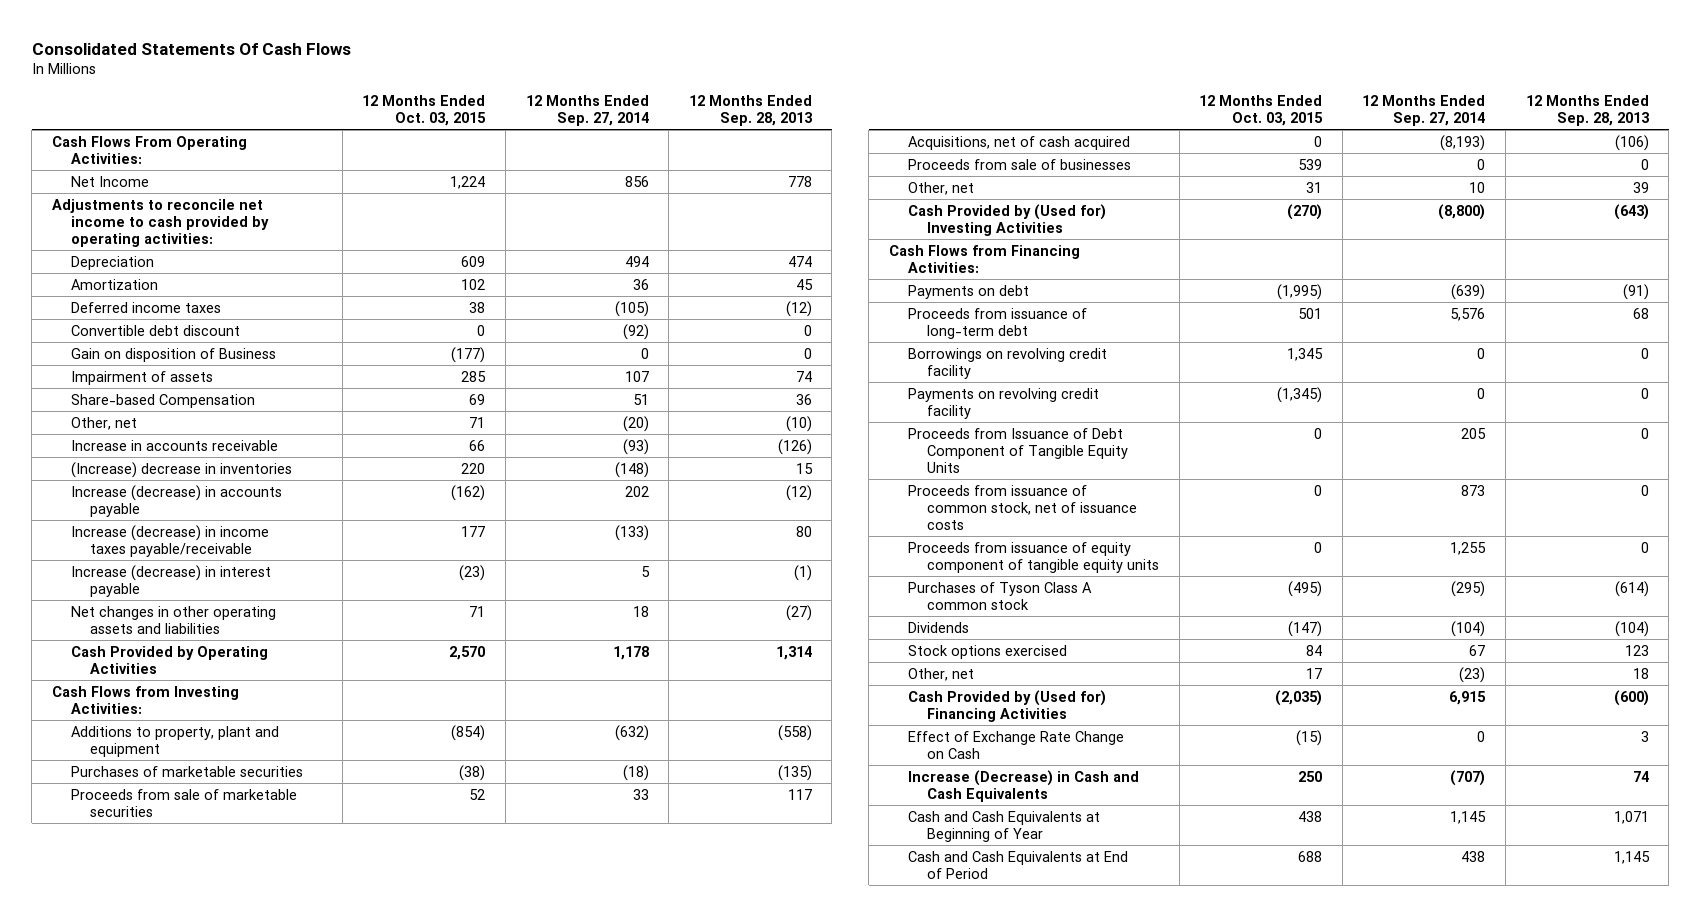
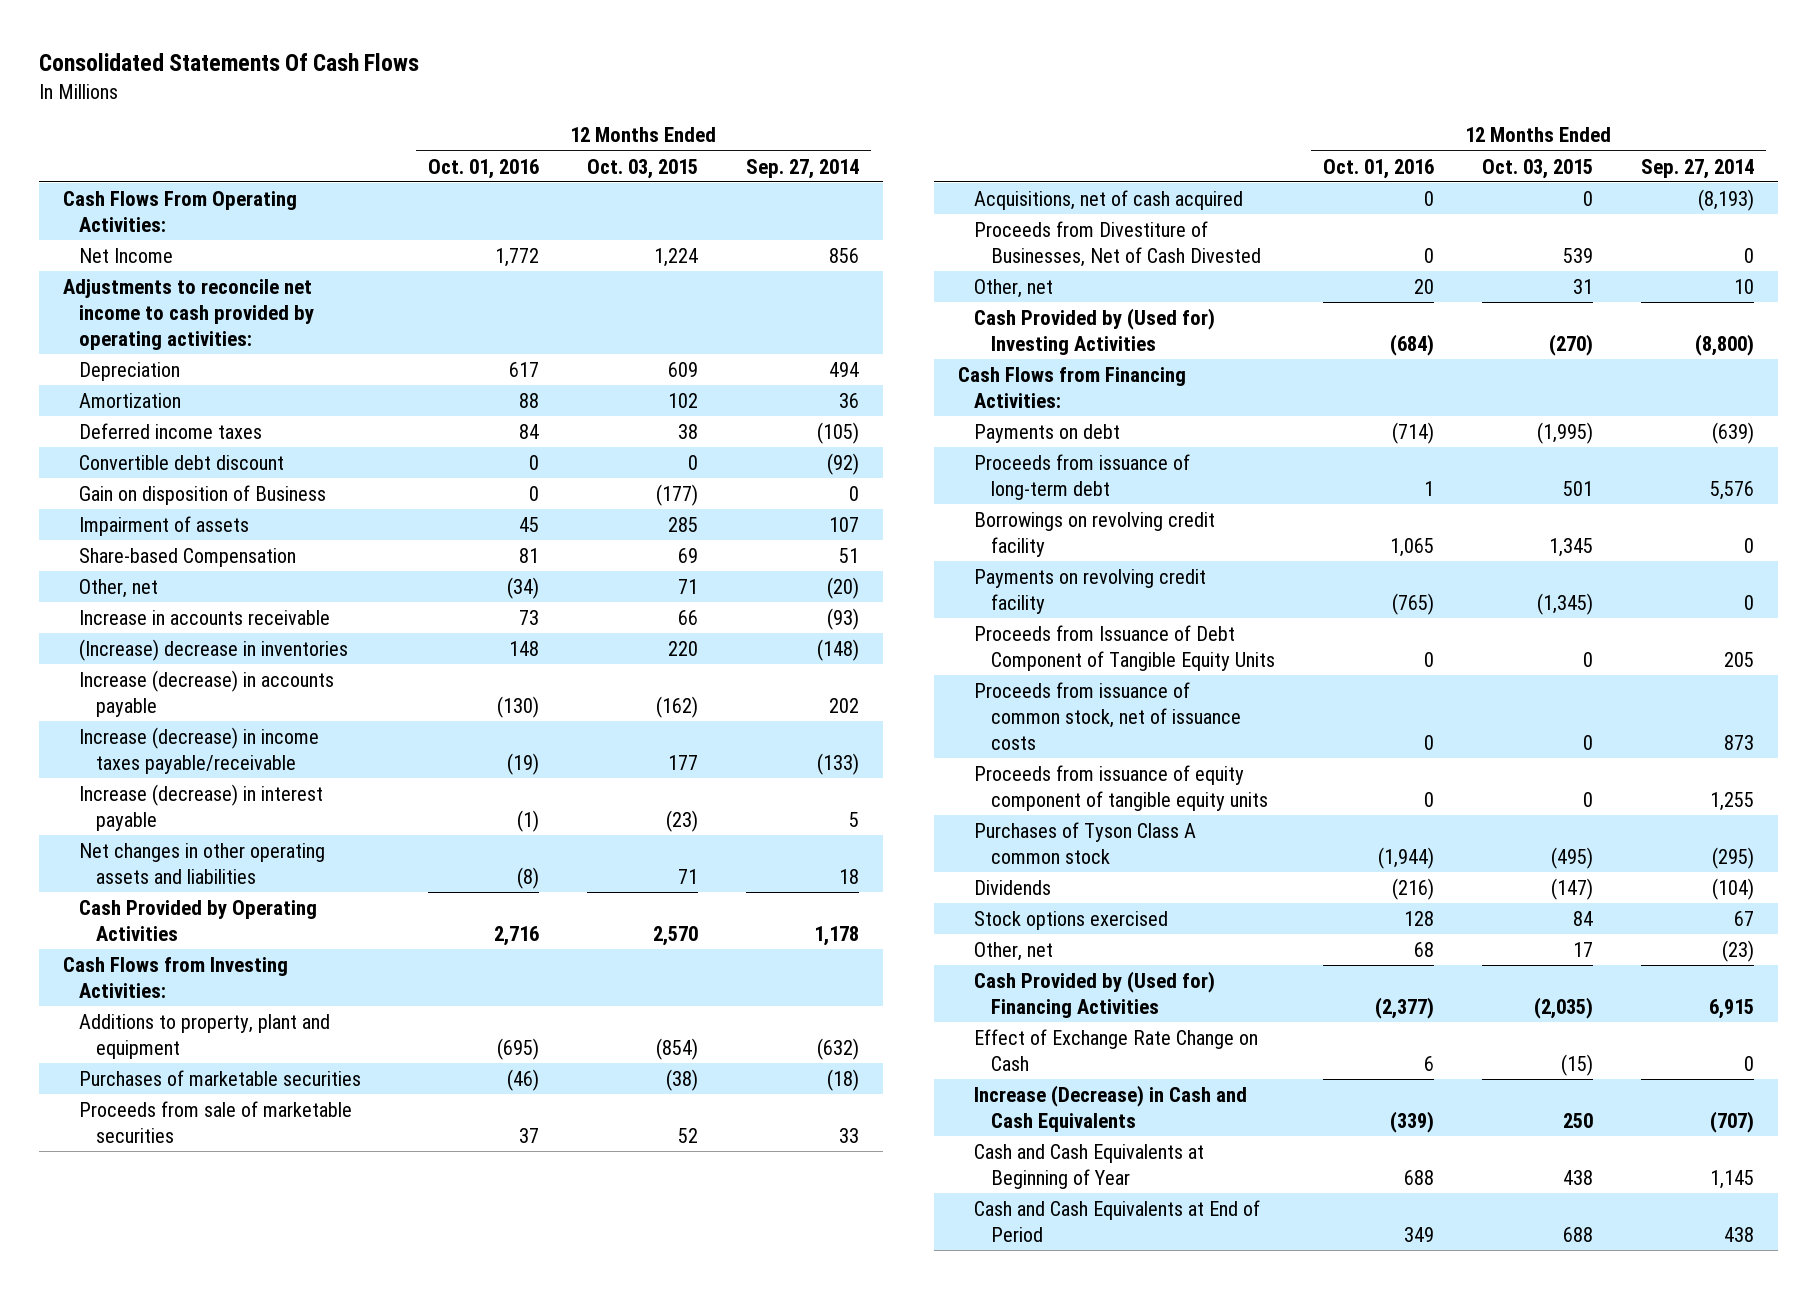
- | 12 Months Ended Oct. 03, 2015 | 12 Months Ended Sep. 27, 2014 | 12 Months Ended Sep. 28, 2013
+ | 12 Months Ended Oct. 01, 2016 | 12 Months Ended Oct. 03, 2015 | 12 Months Ended Sep. 27, 2014
- Proceeds from sale of businesses | 539 | 0 | 0
+ Proceeds from Divestiture of Businesses, Net of Cash Divested | 0 | 539 | 0

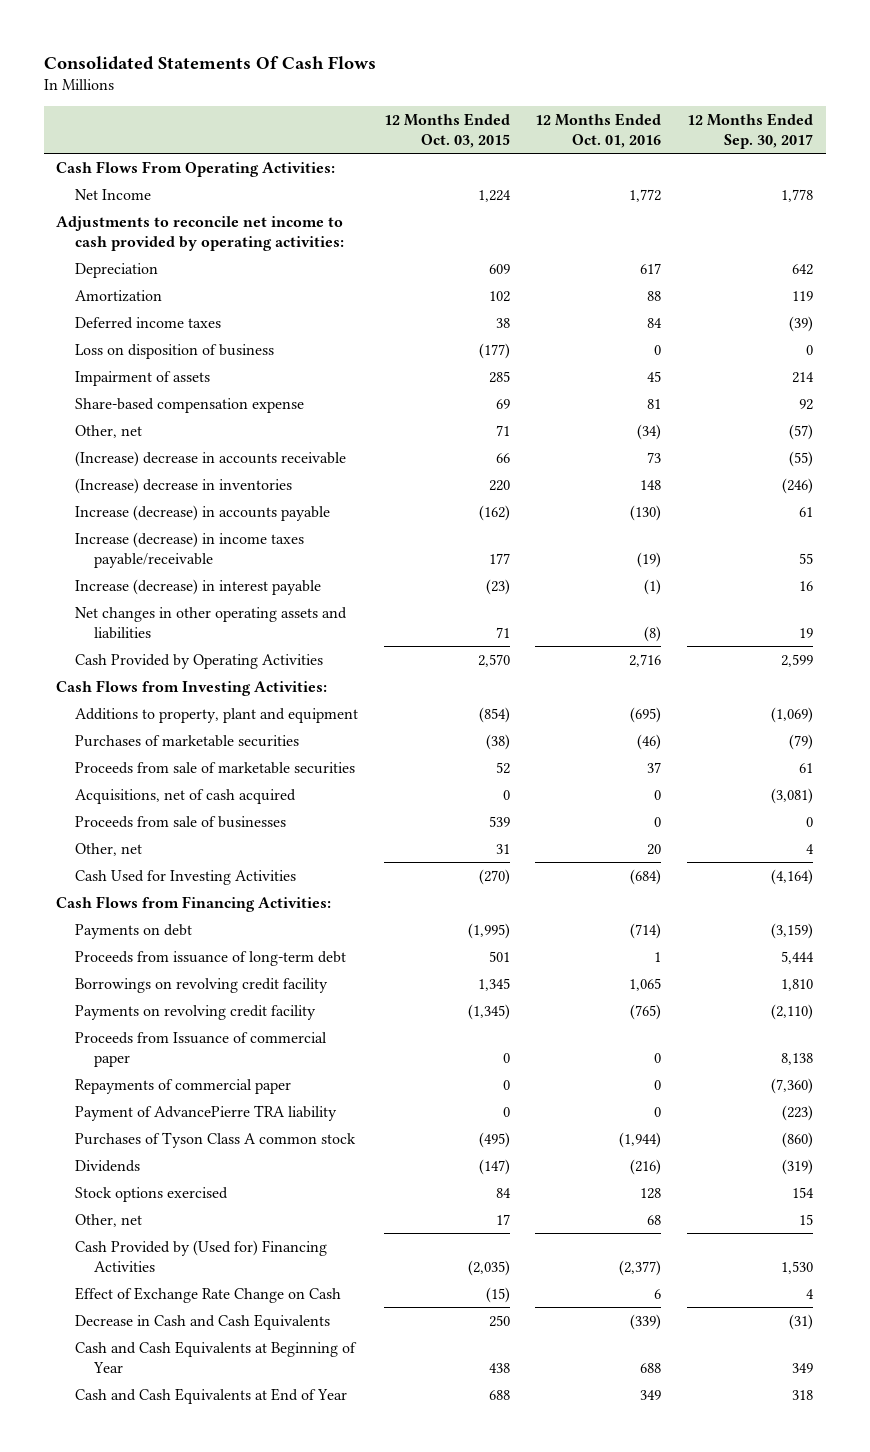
- | 12 Months Ended Oct. 01, 2016 | 12 Months Ended Oct. 03, 2015 | 12 Months Ended Sep. 27, 2014
+ | 12 Months Ended Oct. 03, 2015 | 12 Months Ended Oct. 01, 2016 | 12 Months Ended Sep. 30, 2017
- Convertible debt discount | 0 | 0 | (92)
- Gain on disposition of Business | 0 | (177) | 0
+ Loss on disposition of business | (177) | 0 | 0
- Share-based Compensation | 81 | 69 | 51
+ Share-based compensation expense | 69 | 81 | 92
- Increase in accounts receivable | 73 | 66 | (93)
+ (Increase) decrease in accounts receivable | 66 | 73 | (55)
- Proceeds from Divestiture of Businesses, Net of Cash Divested | 0 | 539 | 0
+ Proceeds from sale of businesses | 539 | 0 | 0
- Cash Provided by (Used for) Investing Activities | (684) | (270) | (8,800)
+ Cash Used for Investing Activities | (270) | (684) | (4,164)
- Proceeds from Issuance of Debt Component of Tangible Equity Units | 0 | 0 | 205
- Proceeds from issuance of common stock, net of issuance costs | 0 | 0 | 873
- Proceeds from issuance of equity component of tangible equity units | 0 | 0 | 1,255
+ Proceeds from Issuance of commercial paper | 0 | 0 | 8,138
+ Repayments of commercial paper | 0 | 0 | (7,360)
+ Payment of AdvancePierre TRA liability | 0 | 0 | (223)
- Increase (Decrease) in Cash and Cash Equivalents | (339) | 250 | (707)
+ Decrease in Cash and Cash Equivalents | 250 | (339) | (31)
- Cash and Cash Equivalents at End of Period | 349 | 688 | 438
+ Cash and Cash Equivalents at End of Year | 688 | 349 | 318

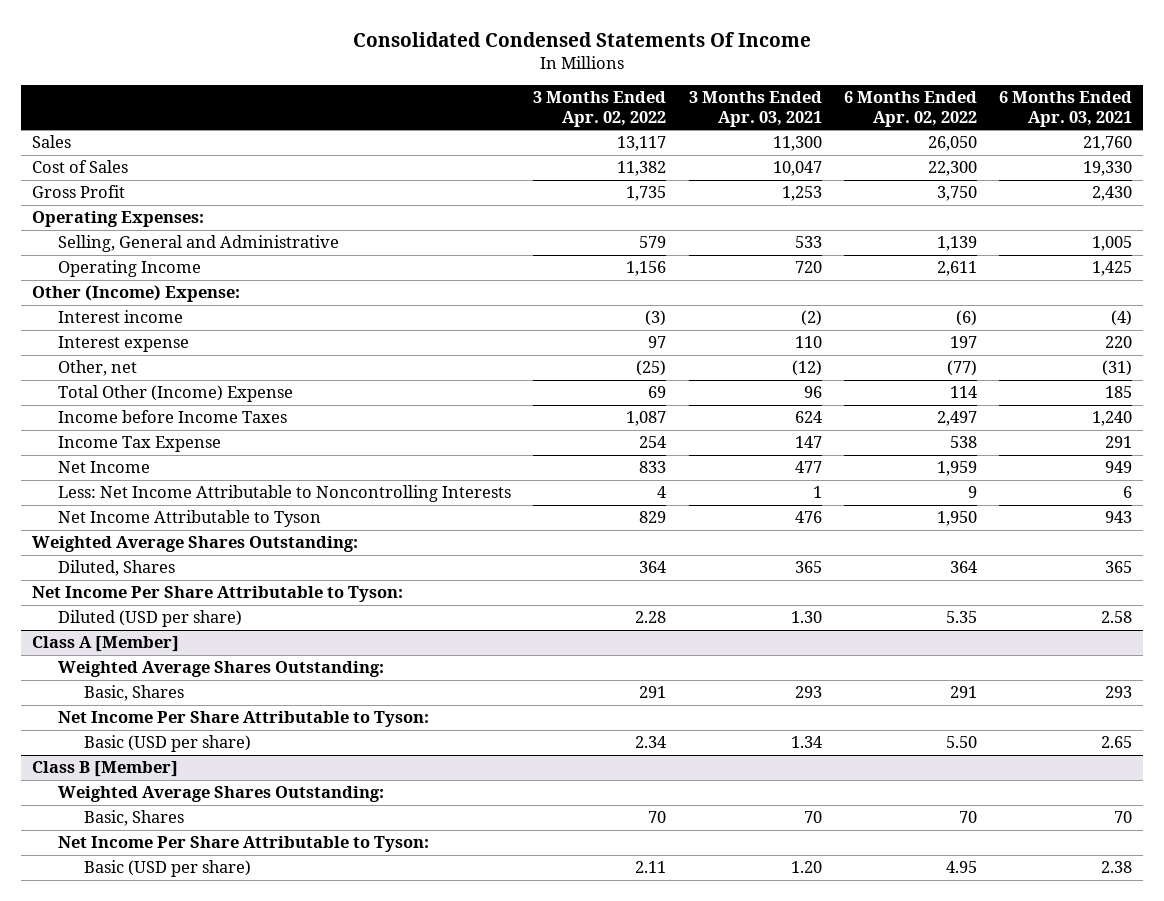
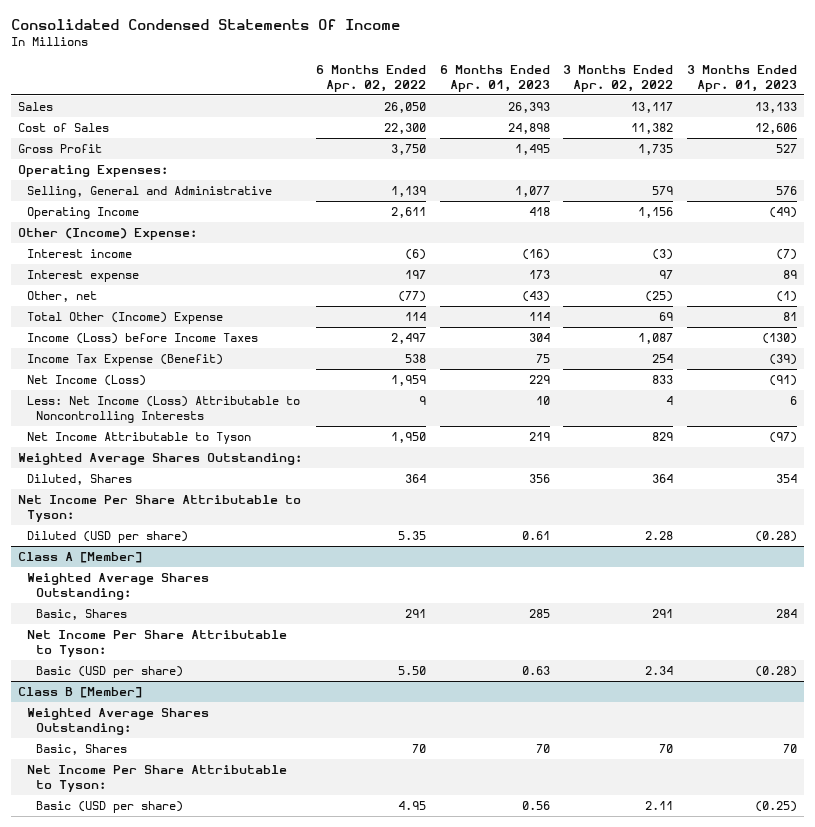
- | 3 Months Ended Apr. 02, 2022 | 3 Months Ended Apr. 03, 2021 | 6 Months Ended Apr. 02, 2022 | 6 Months Ended Apr. 03, 2021
+ | 6 Months Ended Apr. 02, 2022 | 6 Months Ended Apr. 01, 2023 | 3 Months Ended Apr. 02, 2022 | 3 Months Ended Apr. 01, 2023
- Income before Income Taxes | 1,087 | 624 | 2,497 | 1,240
- Income Tax Expense | 254 | 147 | 538 | 291
- Net Income | 833 | 477 | 1,959 | 949
- Less: Net Income Attributable to Noncontrolling Interests | 4 | 1 | 9 | 6
+ Income (Loss) before Income Taxes | 2,497 | 304 | 1,087 | (130)
+ Income Tax Expense (Benefit) | 538 | 75 | 254 | (39)
+ Net Income (Loss) | 1,959 | 229 | 833 | (91)
+ Less: Net Income (Loss) Attributable to Noncontrolling Interests | 9 | 10 | 4 | 6

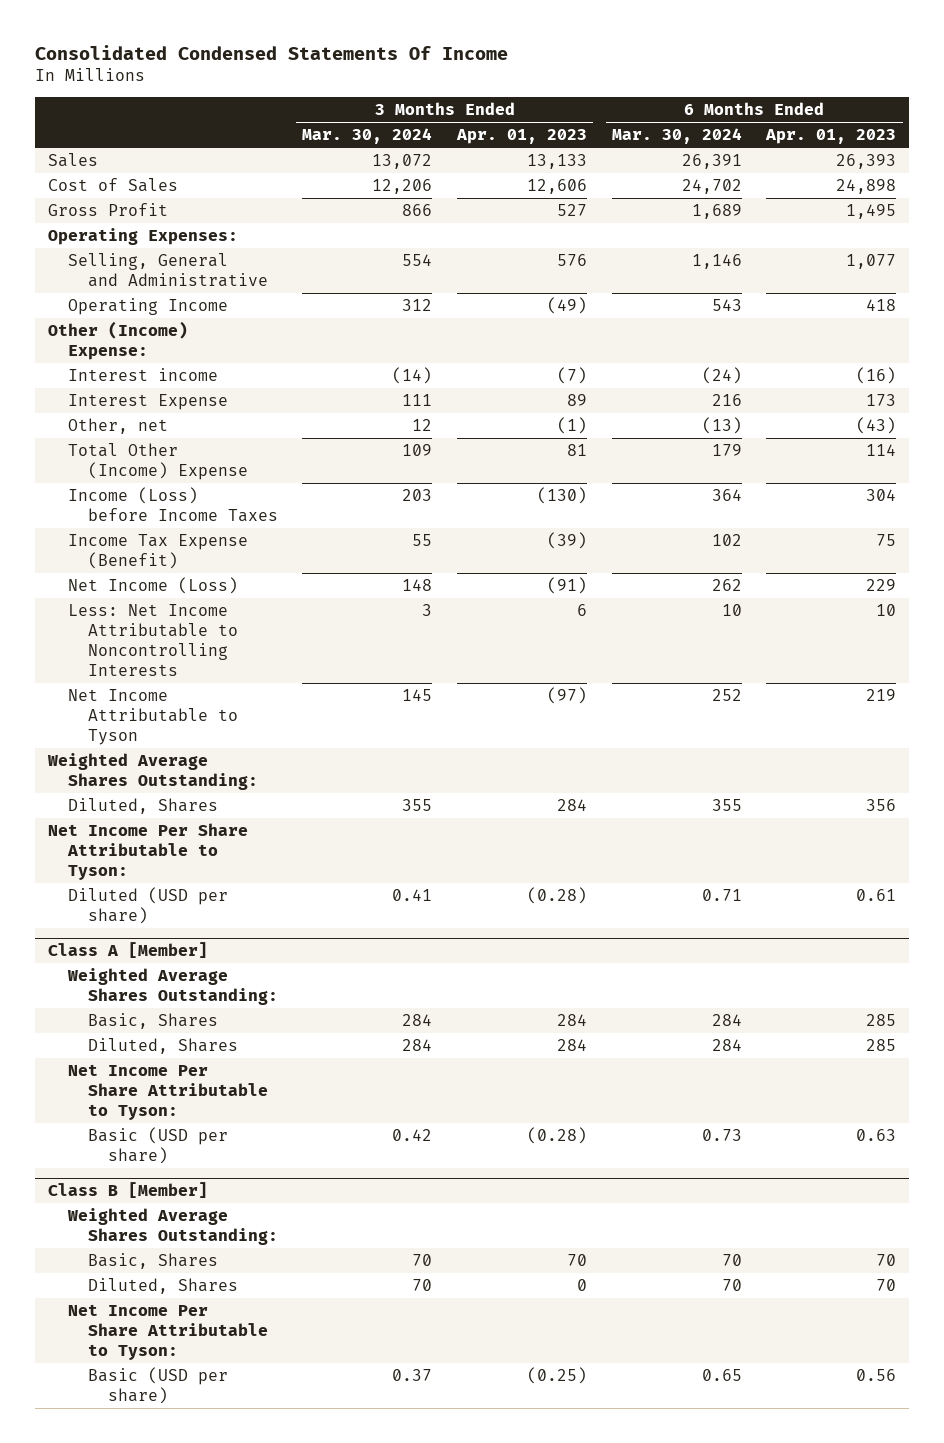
- | 6 Months Ended Apr. 02, 2022 | 6 Months Ended Apr. 01, 2023 | 3 Months Ended Apr. 02, 2022 | 3 Months Ended Apr. 01, 2023
+ | 3 Months Ended Mar. 30, 2024 | 3 Months Ended Apr. 01, 2023 | 6 Months Ended Mar. 30, 2024 | 6 Months Ended Apr. 01, 2023
- Interest expense | 197 | 173 | 97 | 89
+ Interest Expense | 111 | 89 | 216 | 173
- Less: Net Income (Loss) Attributable to Noncontrolling Interests | 9 | 10 | 4 | 6
+ Less: Net Income Attributable to Noncontrolling Interests | 3 | 6 | 10 | 10
- Diluted, Shares | 364 | 356 | 364 | 354
+ Diluted, Shares | 355 | 284 | 355 | 356
@ Class A [Member]
+ Diluted, Shares | 284 | 284 | 284 | 285
@ Class B [Member]
+ Diluted, Shares | 70 | 0 | 70 | 70

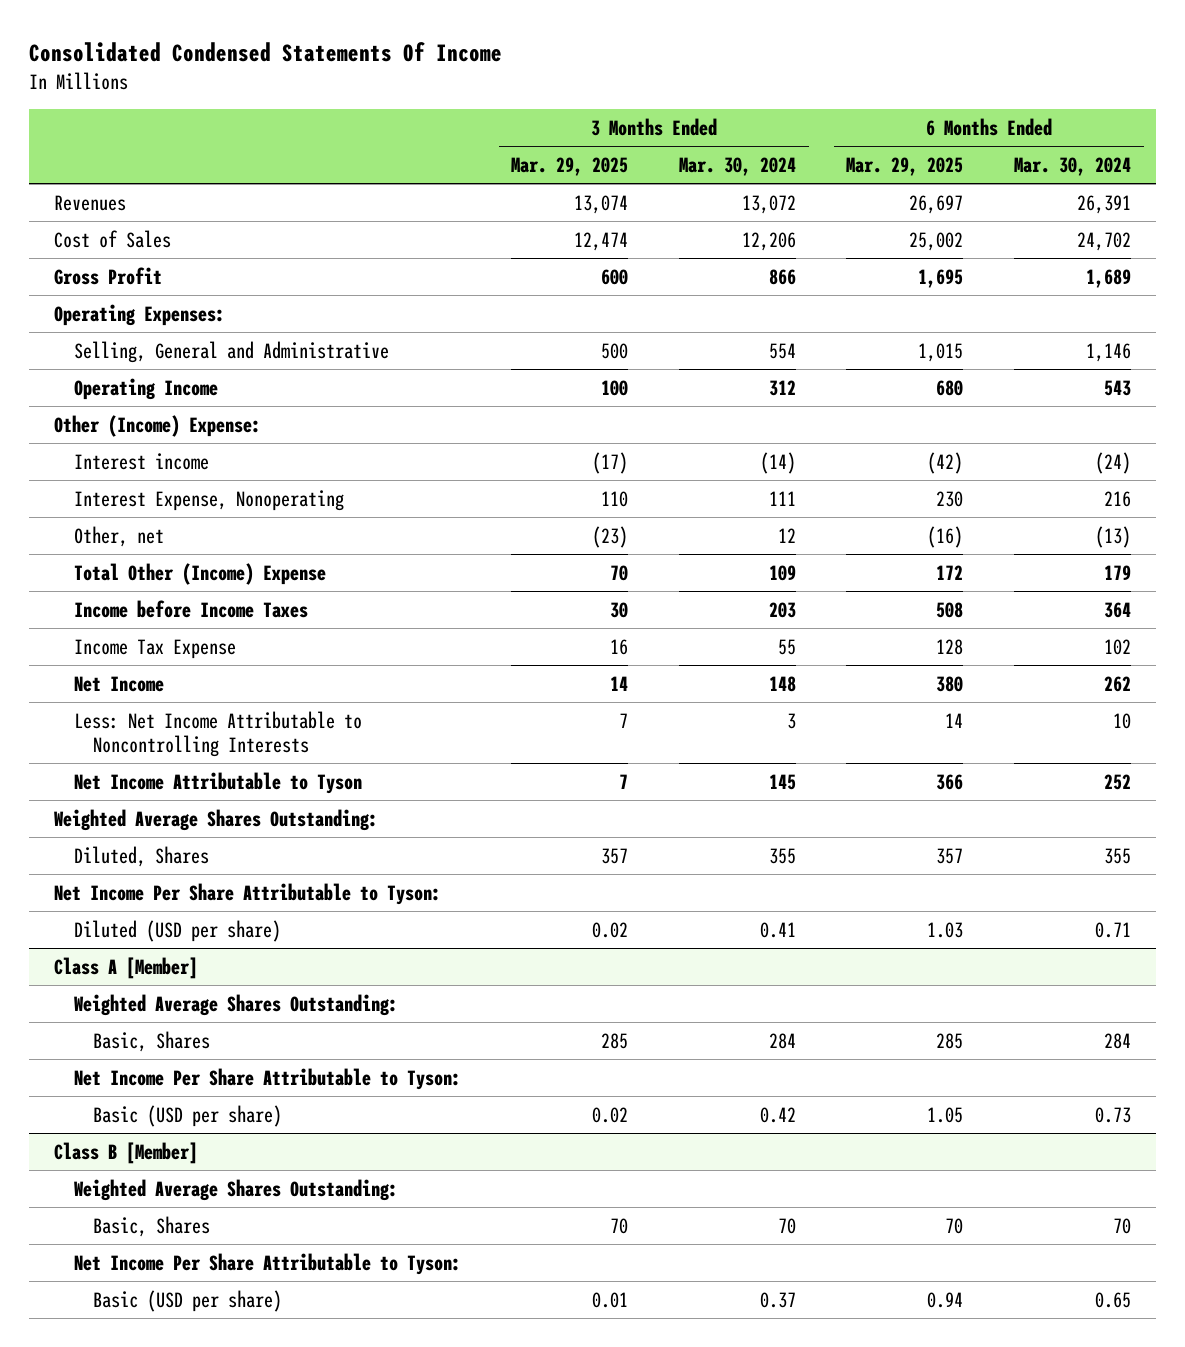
- | 3 Months Ended Mar. 30, 2024 | 3 Months Ended Apr. 01, 2023 | 6 Months Ended Mar. 30, 2024 | 6 Months Ended Apr. 01, 2023
+ | 3 Months Ended Mar. 29, 2025 | 3 Months Ended Mar. 30, 2024 | 6 Months Ended Mar. 29, 2025 | 6 Months Ended Mar. 30, 2024
- Sales | 13,072 | 13,133 | 26,391 | 26,393
+ Revenues | 13,074 | 13,072 | 26,697 | 26,391
- Interest Expense | 111 | 89 | 216 | 173
+ Interest Expense, Nonoperating | 110 | 111 | 230 | 216
- Income (Loss) before Income Taxes | 203 | (130) | 364 | 304
- Income Tax Expense (Benefit) | 55 | (39) | 102 | 75
- Net Income (Loss) | 148 | (91) | 262 | 229
+ Income before Income Taxes | 30 | 203 | 508 | 364
+ Income Tax Expense | 16 | 55 | 128 | 102
+ Net Income | 14 | 148 | 380 | 262
@ Class A [Member]
- Diluted, Shares | 284 | 284 | 284 | 285
@ Class B [Member]
- Diluted, Shares | 70 | 0 | 70 | 70

